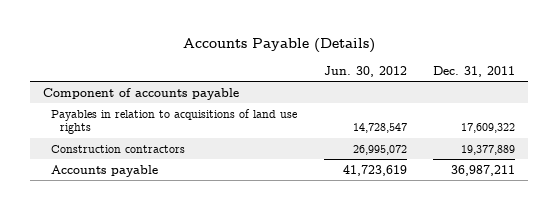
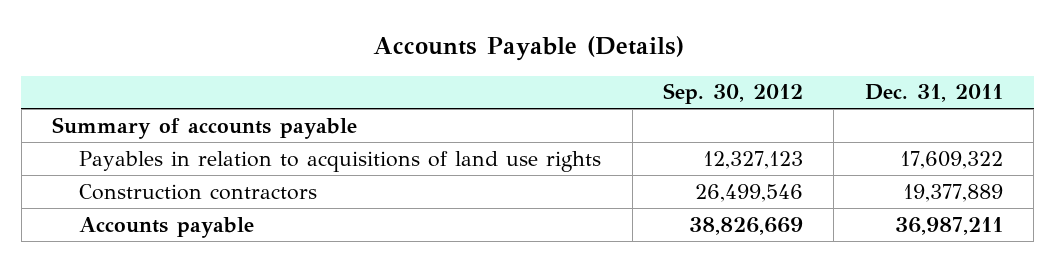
- | Jun. 30, 2012 | Dec. 31, 2011
+ | Sep. 30, 2012 | Dec. 31, 2011
- Component of accounts payable
+ Summary of accounts payable

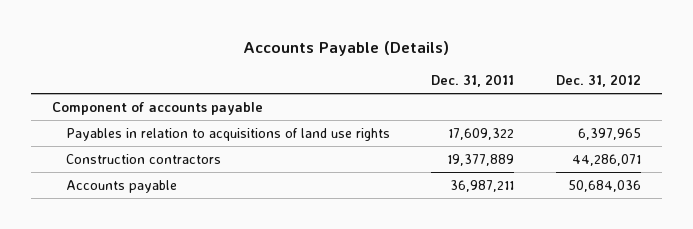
- | Sep. 30, 2012 | Dec. 31, 2011
+ | Dec. 31, 2011 | Dec. 31, 2012
- Summary of accounts payable
+ Component of accounts payable

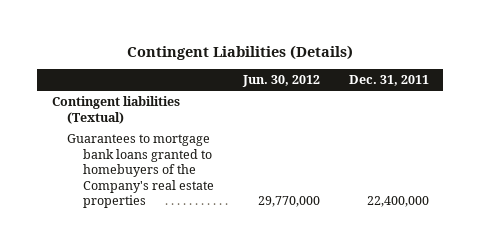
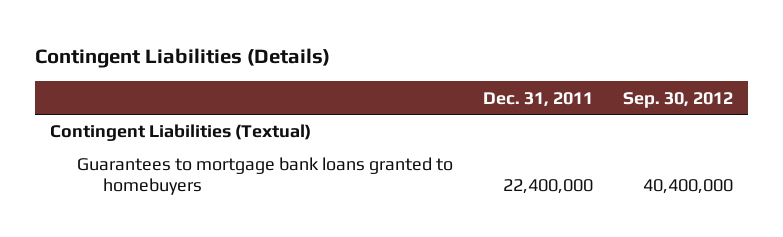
- | Jun. 30, 2012 | Dec. 31, 2011
+ | Dec. 31, 2011 | Sep. 30, 2012
- Contingent liabilities (Textual)
- Guarantees to mortgage bank loans granted to homebuyers of the Company's real estate properties | 29,770,000 | 22,400,000
+ Contingent Liabilities (Textual)
+ Guarantees to mortgage bank loans granted to homebuyers | 22,400,000 | 40,400,000

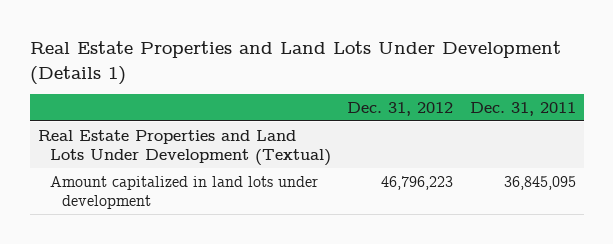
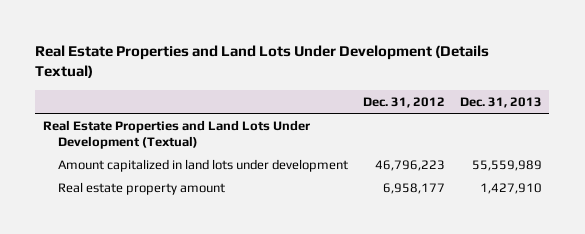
- Real Estate Properties and Land Lots Under Development (Details 1)
+ Real Estate Properties and Land Lots Under Development (Details Textual)
- | Dec. 31, 2012 | Dec. 31, 2011
+ | Dec. 31, 2012 | Dec. 31, 2013
+ Real estate property amount | 6,958,177 | 1,427,910

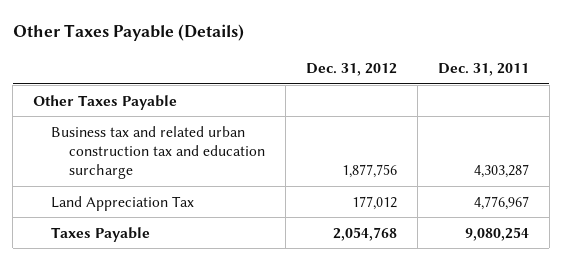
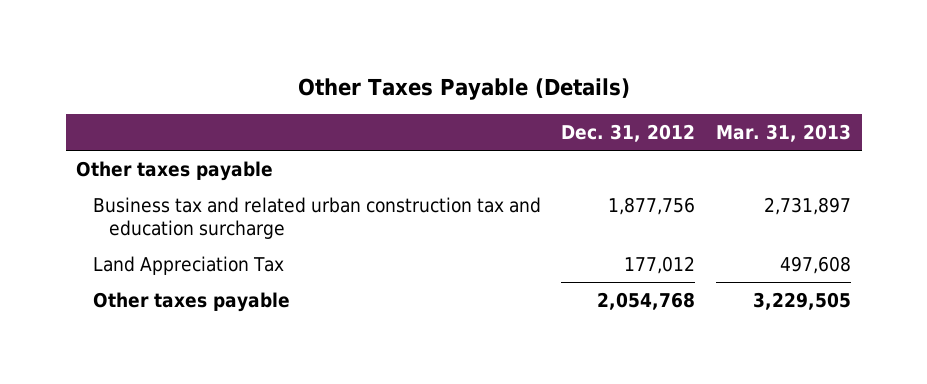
- | Dec. 31, 2012 | Dec. 31, 2011
+ | Dec. 31, 2012 | Mar. 31, 2013
- Other Taxes Payable
+ Other taxes payable
- Taxes Payable | 2,054,768 | 9,080,254
+ Other taxes payable | 2,054,768 | 3,229,505

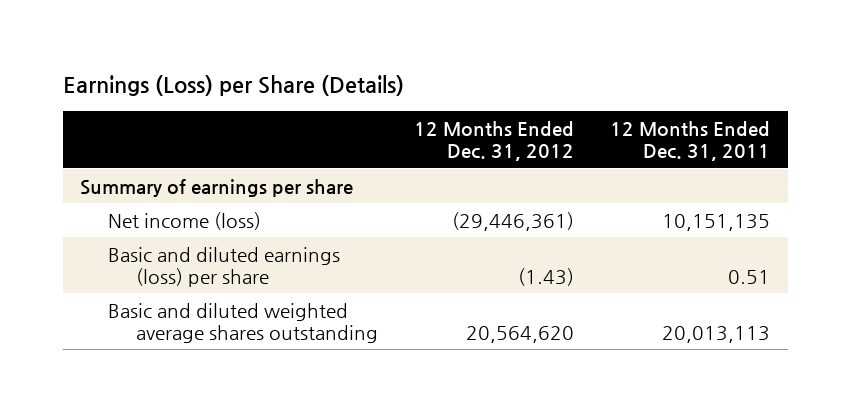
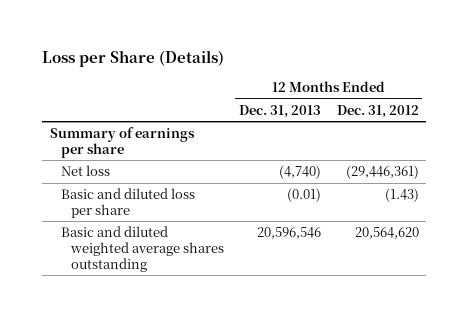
- Earnings (Loss) per Share (Details)
+ Loss per Share (Details)
- | 12 Months Ended Dec. 31, 2012 | 12 Months Ended Dec. 31, 2011
+ | 12 Months Ended Dec. 31, 2013 | 12 Months Ended Dec. 31, 2012
- Net income (loss) | (29,446,361) | 10,151,135
- Basic and diluted earnings (loss) per share | (1.43) | 0.51
+ Net loss | (4,740) | (29,446,361)
+ Basic and diluted loss per share | (0.01) | (1.43)

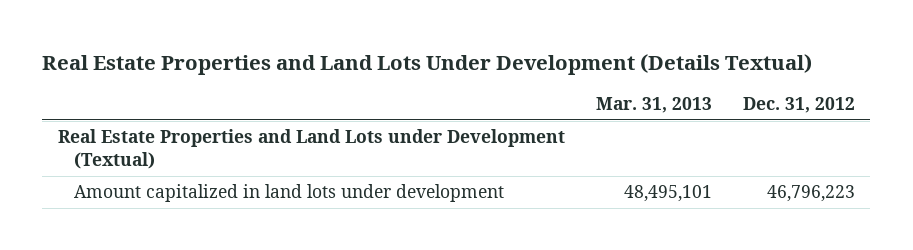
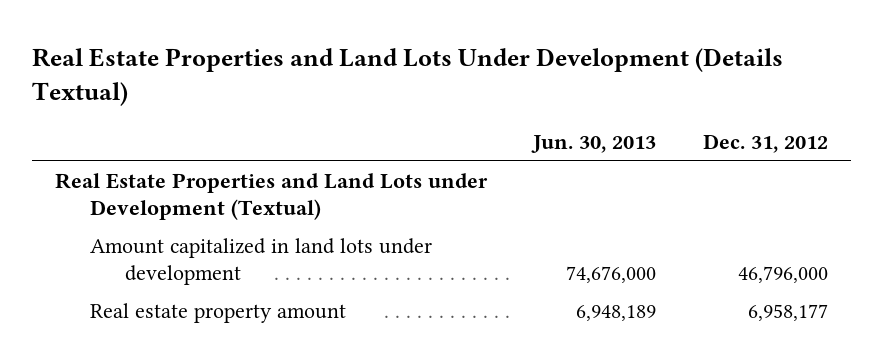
- | Mar. 31, 2013 | Dec. 31, 2012
+ | Jun. 30, 2013 | Dec. 31, 2012
- Amount capitalized in land lots under development | 48,495,101 | 46,796,223
+ Amount capitalized in land lots under development | 74,676,000 | 46,796,000
+ Real estate property amount | 6,948,189 | 6,958,177

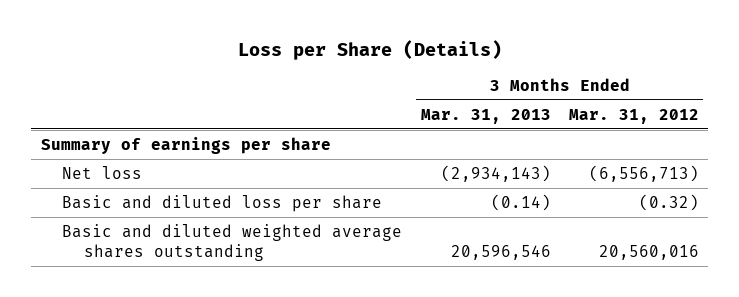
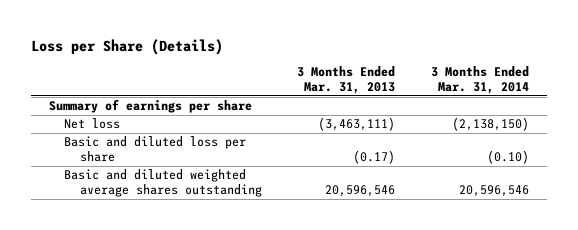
- | 3 Months Ended Mar. 31, 2013 | 3 Months Ended Mar. 31, 2012
+ | 3 Months Ended Mar. 31, 2013 | 3 Months Ended Mar. 31, 2014
- Net loss | (2,934,143) | (6,556,713)
- Basic and diluted loss per share | (0.14) | (0.32)
+ Net loss | (3,463,111) | (2,138,150)
+ Basic and diluted loss per share | (0.17) | (0.10)

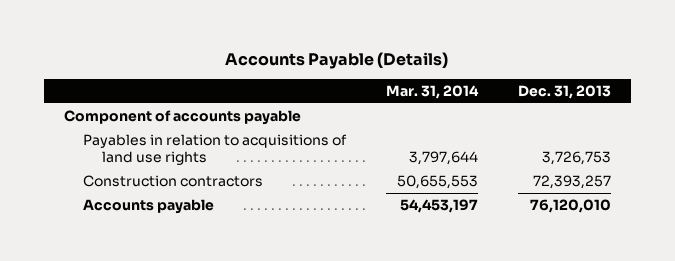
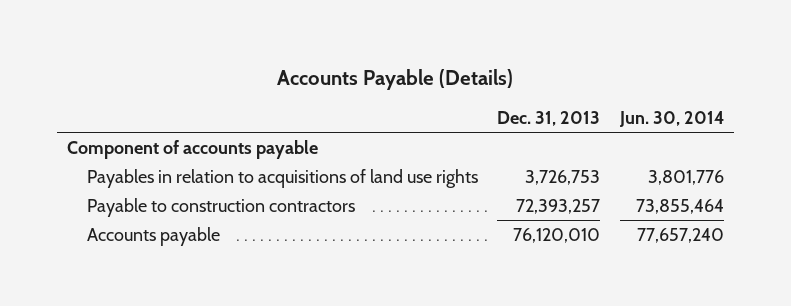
- | Mar. 31, 2014 | Dec. 31, 2013
+ | Dec. 31, 2013 | Jun. 30, 2014
- Construction contractors | 50,655,553 | 72,393,257
+ Payable to construction contractors | 72,393,257 | 73,855,464

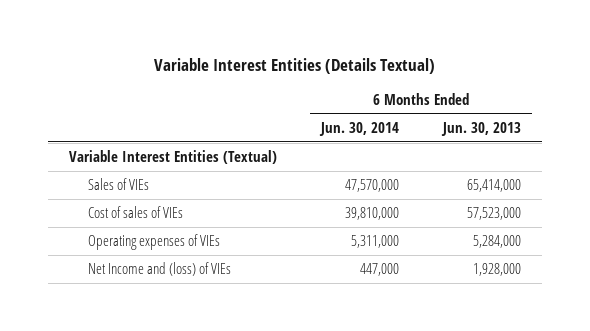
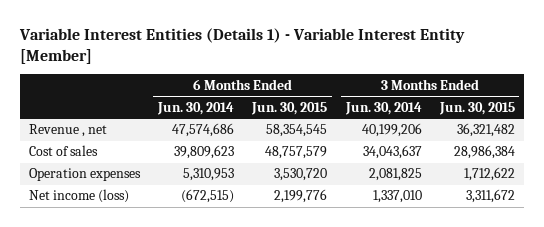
- Variable Interest Entities (Details Textual)
+ Variable Interest Entities (Details 1) - Variable Interest Entity [Member]
- | 6 Months Ended Jun. 30, 2014 | 6 Months Ended Jun. 30, 2013
+ | 6 Months Ended Jun. 30, 2014 | 6 Months Ended Jun. 30, 2015 | 3 Months Ended Jun. 30, 2014 | 3 Months Ended Jun. 30, 2015
- Variable Interest Entities (Textual)
- Sales of VIEs | 47,570,000 | 65,414,000
- Cost of sales of VIEs | 39,810,000 | 57,523,000
- Operating expenses of VIEs | 5,311,000 | 5,284,000
- Net Income and (loss) of VIEs | 447,000 | 1,928,000
+ Revenue , net | 47,574,686 | 58,354,545 | 40,199,206 | 36,321,482
+ Cost of sales | 39,809,623 | 48,757,579 | 34,043,637 | 28,986,384
+ Operation expenses | 5,310,953 | 3,530,720 | 2,081,825 | 1,712,622
+ Net income (loss) | (672,515) | 2,199,776 | 1,337,010 | 3,311,672

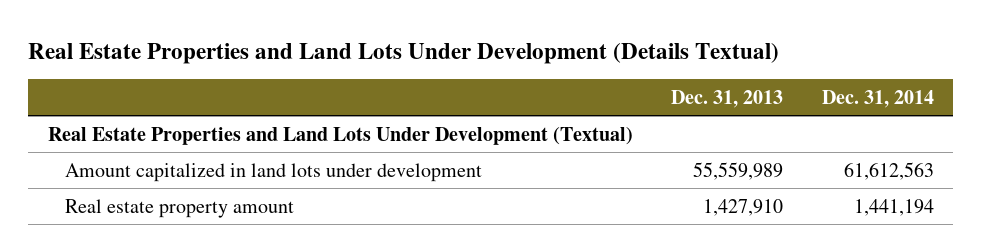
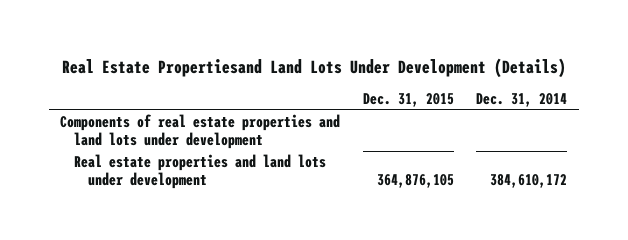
- Real Estate Properties and Land Lots Under Development (Details Textual)
+ Real Estate Propertiesand Land Lots Under Development (Details)
- | Dec. 31, 2013 | Dec. 31, 2014
+ | Dec. 31, 2015 | Dec. 31, 2014
- Real Estate Properties and Land Lots Under Development (Textual)
- Amount capitalized in land lots under development | 55,559,989 | 61,612,563
- Real estate property amount | 1,427,910 | 1,441,194
+ Components of real estate properties and land lots under development
+ Real estate properties and land lots under development | 364,876,105 | 384,610,172

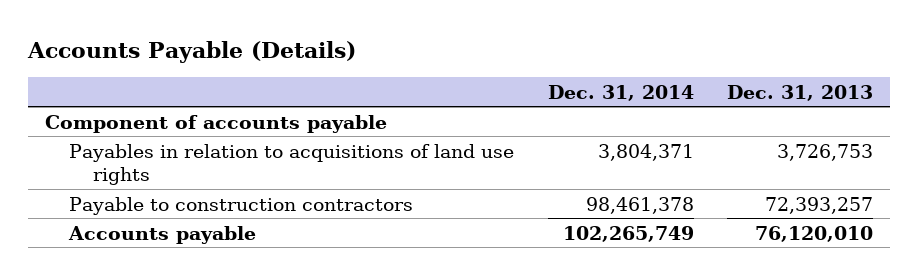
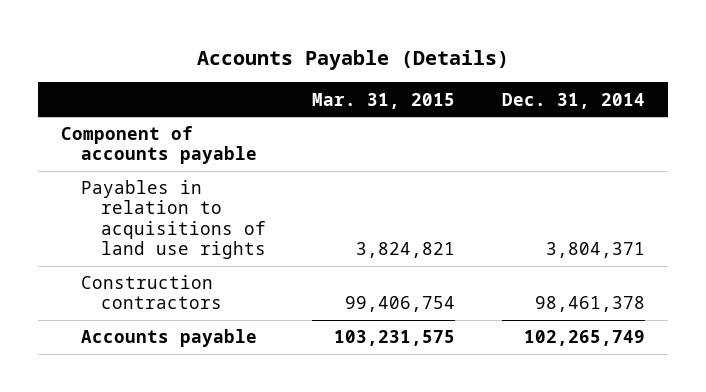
- | Dec. 31, 2014 | Dec. 31, 2013
+ | Mar. 31, 2015 | Dec. 31, 2014
- Payable to construction contractors | 98,461,378 | 72,393,257
+ Construction contractors | 99,406,754 | 98,461,378

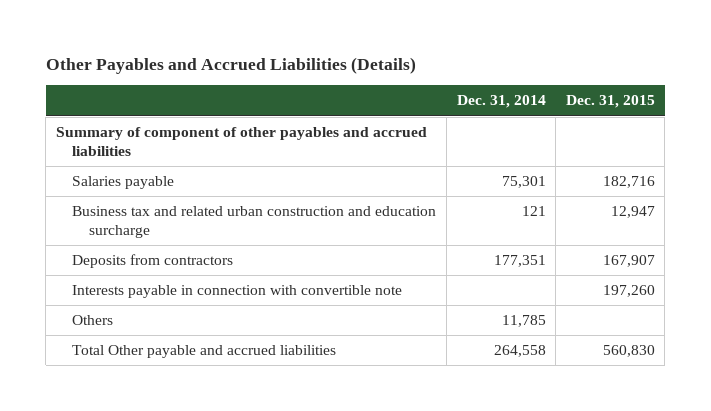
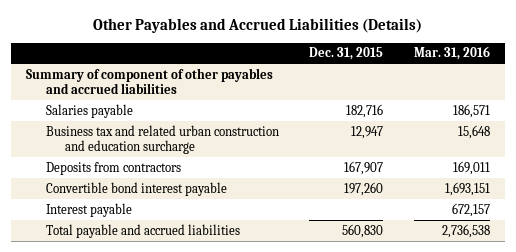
- | Dec. 31, 2014 | Dec. 31, 2015
+ | Dec. 31, 2015 | Mar. 31, 2016
- Interests payable in connection with convertible note | | 197,260
- Others | 11,785 |
- Total Other payable and accrued liabilities | 264,558 | 560,830
+ Convertible bond interest payable | 197,260 | 1,693,151
+ Interest payable | | 672,157
+ Total payable and accrued liabilities | 560,830 | 2,736,538

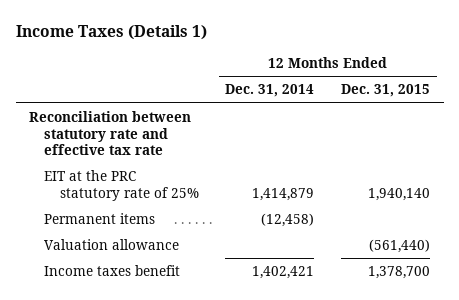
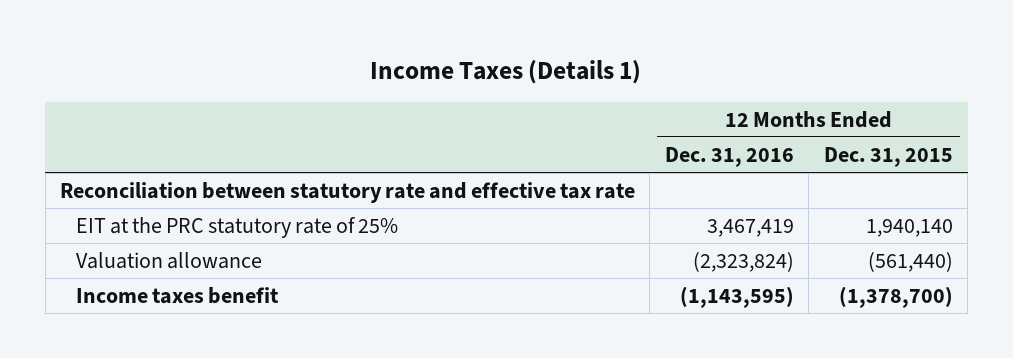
- | 12 Months Ended Dec. 31, 2014 | 12 Months Ended Dec. 31, 2015
+ | 12 Months Ended Dec. 31, 2016 | 12 Months Ended Dec. 31, 2015
- Permanent items | (12,458) |
- Income taxes benefit | 1,402,421 | 1,378,700
+ Income taxes benefit | (1,143,595) | (1,378,700)

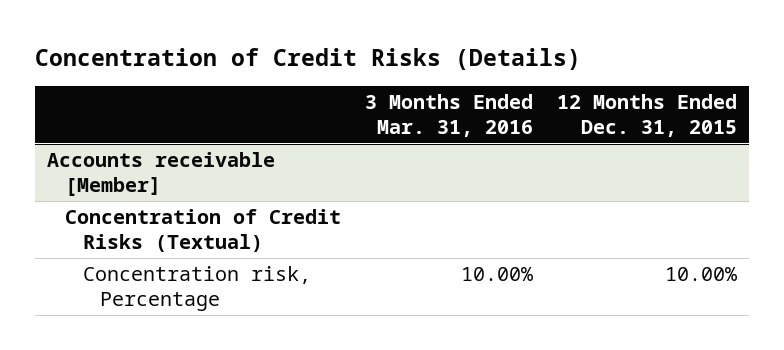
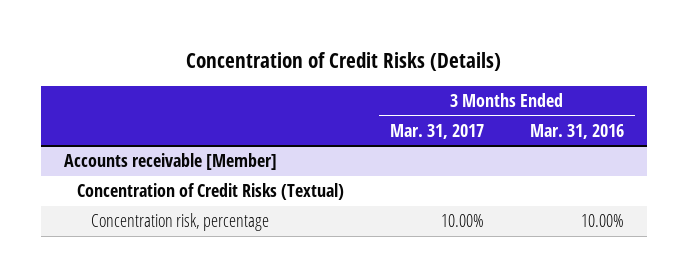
- | 3 Months Ended Mar. 31, 2016 | 12 Months Ended Dec. 31, 2015
+ | 3 Months Ended Mar. 31, 2017 | 3 Months Ended Mar. 31, 2016
@ Accounts receivable [Member]
- Concentration risk, Percentage | 10.00% | 10.00%
+ Concentration risk, percentage | 10.00% | 10.00%

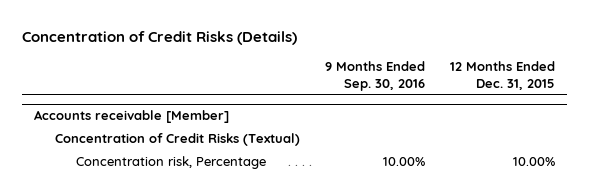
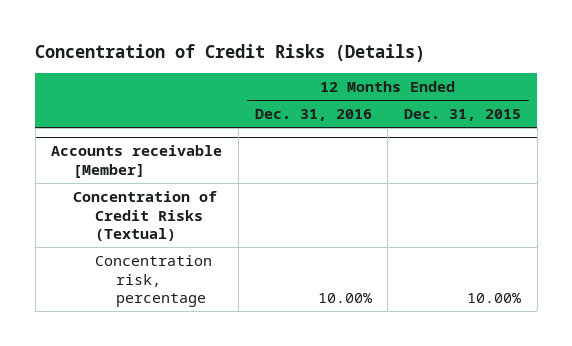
- | 9 Months Ended Sep. 30, 2016 | 12 Months Ended Dec. 31, 2015
+ | 12 Months Ended Dec. 31, 2016 | 12 Months Ended Dec. 31, 2015
@ Accounts receivable [Member]
- Concentration risk, Percentage | 10.00% | 10.00%
+ Concentration risk, percentage | 10.00% | 10.00%

